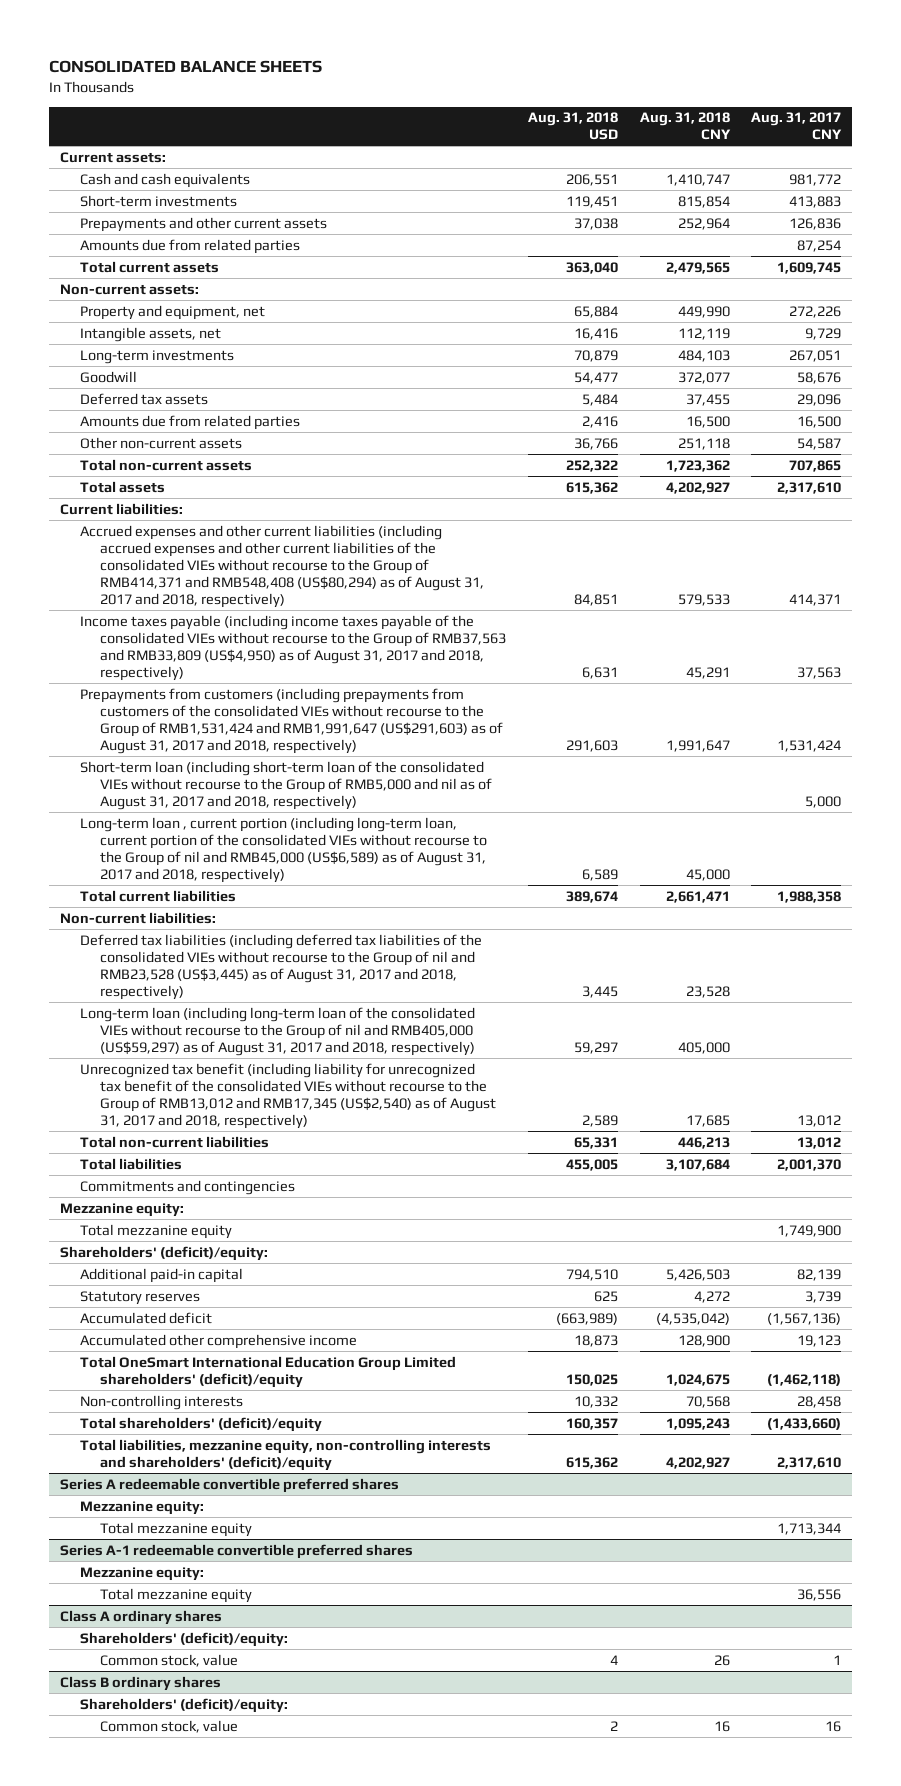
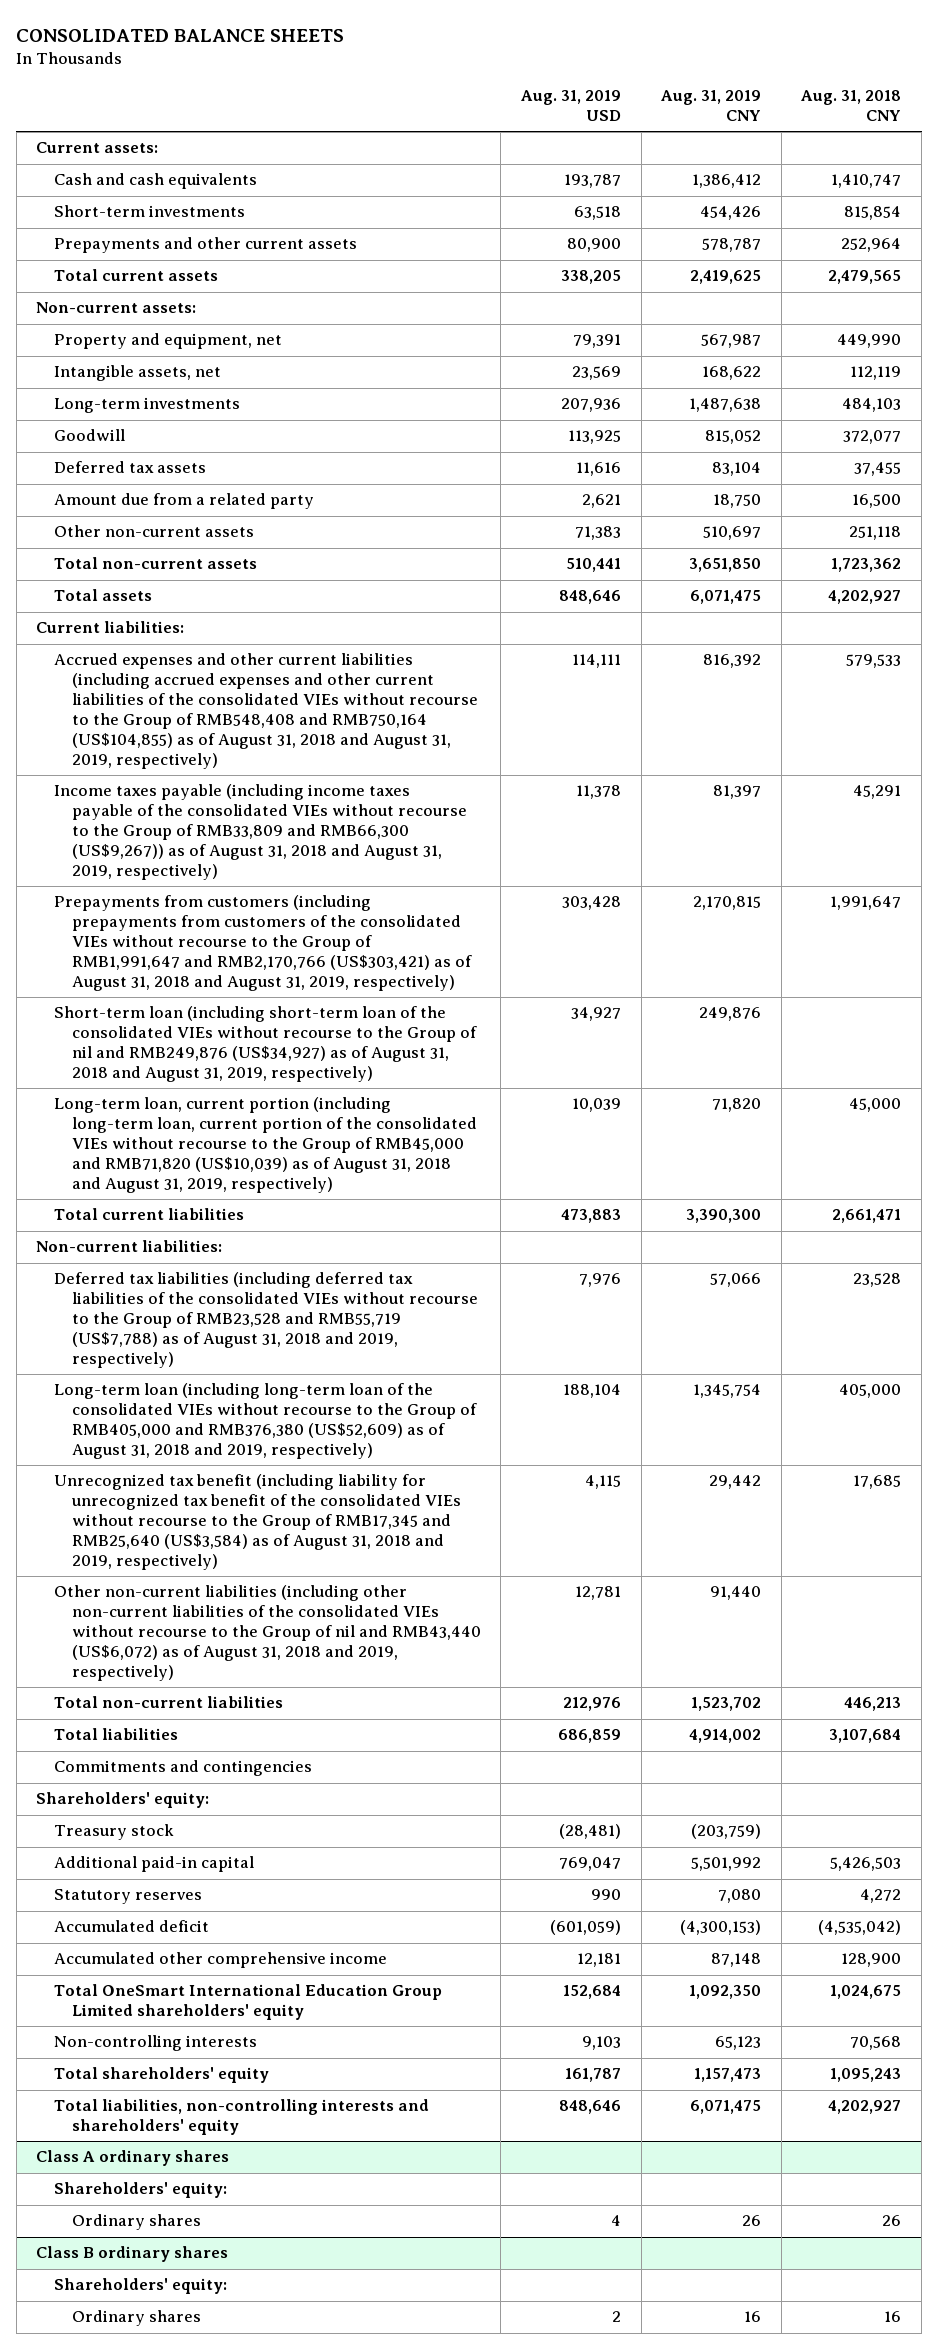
- | Aug. 31, 2018 USD | Aug. 31, 2018 CNY | Aug. 31, 2017 CNY
+ | Aug. 31, 2019 USD | Aug. 31, 2019 CNY | Aug. 31, 2018 CNY
- Amounts due from related parties | | | 87,254
- Amounts due from related parties | 2,416 | 16,500 | 16,500
+ Amount due from a related party | 2,621 | 18,750 | 16,500
- Accrued expenses and other current liabilities (including accrued expenses and other current liabilities of the consolidated VIEs without recourse to the Group of RMB414,371 and RMB548,408 (US$80,294) as of August 31, 2017 and 2018, respectively) | 84,851 | 579,533 | 414,371
- Income taxes payable (including income taxes payable of the consolidated VIEs without recourse to the Group of RMB37,563 and RMB33,809 (US$4,950) as of August 31, 2017 and 2018, respectively) | 6,631 | 45,291 | 37,563
- Prepayments from customers (including prepayments from customers of the consolidated VIEs without recourse to the Group of RMB1,531,424 and RMB1,991,647 (US$291,603) as of August 31, 2017 and 2018, respectively) | 291,603 | 1,991,647 | 1,531,424
- Short-term loan (including short-term loan of the consolidated VIEs without recourse to the Group of RMB5,000 and nil as of August 31, 2017 and 2018, respectively) | | | 5,000
- Long-term loan , current portion (including long-term loan, current portion of the consolidated VIEs without recourse to the Group of nil and RMB45,000 (US$6,589) as of August 31, 2017 and 2018, respectively) | 6,589 | 45,000 |
+ Accrued expenses and other current liabilities (including accrued expenses and other current liabilities of the consolidated VIEs without recourse to the Group of RMB548,408 and RMB750,164 (US$104,855) as of August 31, 2018 and August 31, 2019, respectively) | 114,111 | 816,392 | 579,533
+ Income taxes payable (including income taxes payable of the consolidated VIEs without recourse to the Group of RMB33,809 and RMB66,300 (US$9,267)) as of August 31, 2018 and August 31, 2019, respectively) | 11,378 | 81,397 | 45,291
+ Prepayments from customers (including prepayments from customers of the consolidated VIEs without recourse to the Group of RMB1,991,647 and RMB2,170,766 (US$303,421) as of August 31, 2018 and August 31, 2019, respectively) | 303,428 | 2,170,815 | 1,991,647
+ Short-term loan (including short-term loan of the consolidated VIEs without recourse to the Group of nil and RMB249,876 (US$34,927) as of August 31, 2018 and August 31, 2019, respectively) | 34,927 | 249,876 |
+ Long-term loan, current portion (including long-term loan, current portion of the consolidated VIEs without recourse to the Group of RMB45,000 and RMB71,820 (US$10,039) as of August 31, 2018 and August 31, 2019, respectively) | 10,039 | 71,820 | 45,000
- Deferred tax liabilities (including deferred tax liabilities of the consolidated VIEs without recourse to the Group of nil and RMB23,528 (US$3,445) as of August 31, 2017 and 2018, respectively) | 3,445 | 23,528 |
- Long-term loan (including long-term loan of the consolidated VIEs without recourse to the Group of nil and RMB405,000 (US$59,297) as of August 31, 2017 and 2018, respectively) | 59,297 | 405,000 |
- Unrecognized tax benefit (including liability for unrecognized tax benefit of the consolidated VIEs without recourse to the Group of RMB13,012 and RMB17,345 (US$2,540) as of August 31, 2017 and 2018, respectively) | 2,589 | 17,685 | 13,012
+ Deferred tax liabilities (including deferred tax liabilities of the consolidated VIEs without recourse to the Group of RMB23,528 and RMB55,719 (US$7,788) as of August 31, 2018 and 2019, respectively) | 7,976 | 57,066 | 23,528
+ Long-term loan (including long-term loan of the consolidated VIEs without recourse to the Group of RMB405,000 and RMB376,380 (US$52,609) as of August 31, 2018 and 2019, respectively) | 188,104 | 1,345,754 | 405,000
+ Unrecognized tax benefit (including liability for unrecognized tax benefit of the consolidated VIEs without recourse to the Group of RMB17,345 and RMB25,640 (US$3,584) as of August 31, 2018 and 2019, respectively) | 4,115 | 29,442 | 17,685
+ Other non-current liabilities (including other non-current liabilities of the consolidated VIEs without recourse to the Group of nil and RMB43,440 (US$6,072) as of August 31, 2018 and 2019, respectively) | 12,781 | 91,440 |
- Mezzanine equity:
- Total mezzanine equity | | | 1,749,900
- Shareholders' (deficit)/equity:
+ Shareholders' equity:
+ Treasury stock | (28,481) | (203,759) |
- Total OneSmart International Education Group Limited shareholders' (deficit)/equity | 150,025 | 1,024,675 | (1,462,118)
+ Total OneSmart International Education Group Limited shareholders' equity | 152,684 | 1,092,350 | 1,024,675
- Total shareholders' (deficit)/equity | 160,357 | 1,095,243 | (1,433,660)
- Total liabilities, mezzanine equity, non-controlling interests and shareholders' (deficit)/equity | 615,362 | 4,202,927 | 2,317,610
- Series A redeemable convertible preferred shares
- Mezzanine equity:
- Total mezzanine equity | | | 1,713,344
- Series A-1 redeemable convertible preferred shares
- Mezzanine equity:
- Total mezzanine equity | | | 36,556
+ Total shareholders' equity | 161,787 | 1,157,473 | 1,095,243
+ Total liabilities, non-controlling interests and shareholders' equity | 848,646 | 6,071,475 | 4,202,927
@ Class A ordinary shares
- Shareholders' (deficit)/equity:
- Common stock, value | 4 | 26 | 1
+ Shareholders' equity:
+ Ordinary shares | 4 | 26 | 26
@ Class B ordinary shares
- Shareholders' (deficit)/equity:
- Common stock, value | 2 | 16 | 16
+ Shareholders' equity:
+ Ordinary shares | 2 | 16 | 16

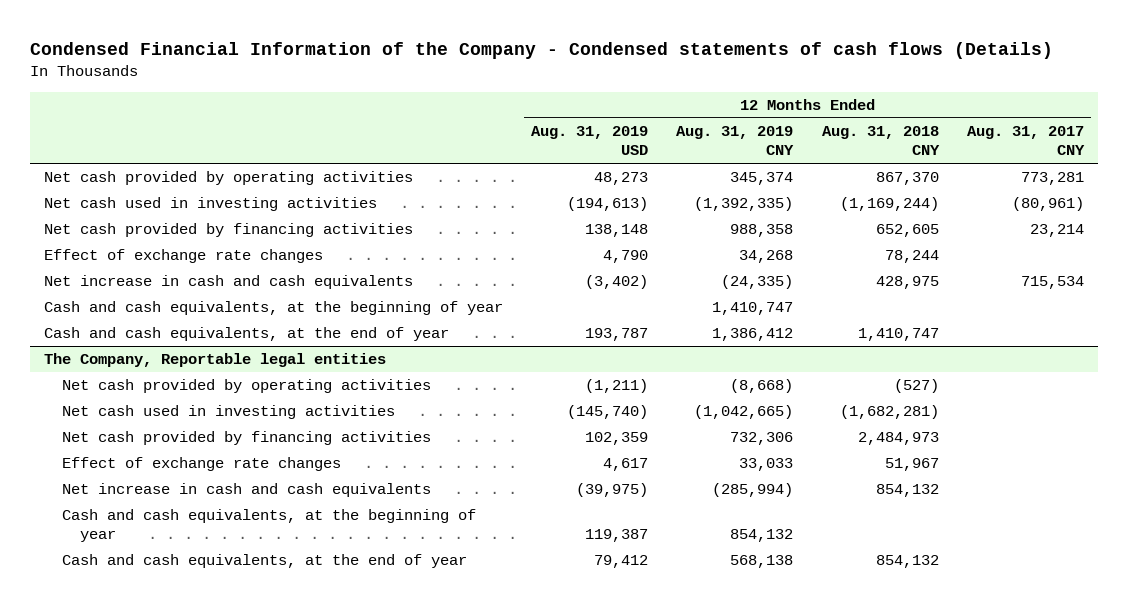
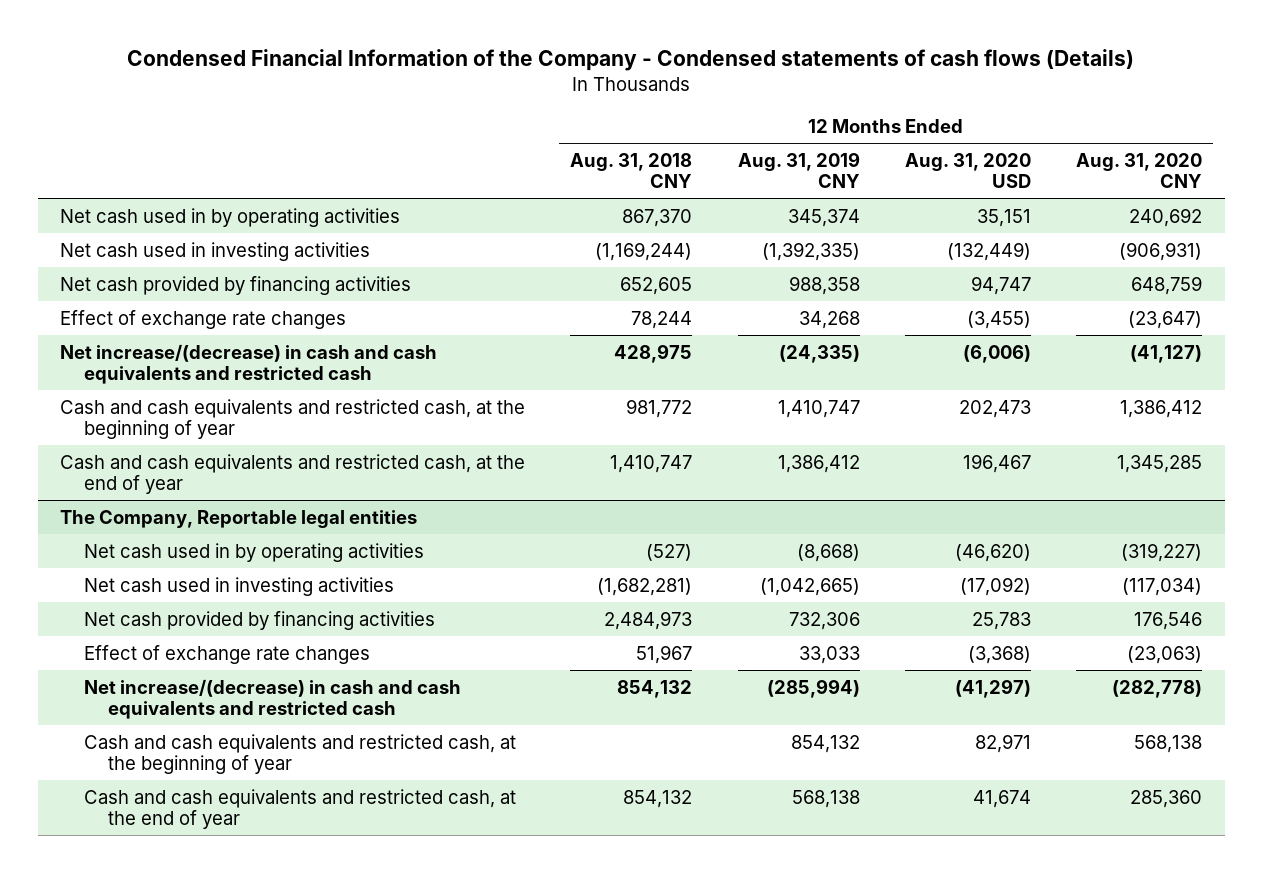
- | 12 Months Ended Aug. 31, 2019 USD | 12 Months Ended Aug. 31, 2019 CNY | 12 Months Ended Aug. 31, 2018 CNY | 12 Months Ended Aug. 31, 2017 CNY
+ | 12 Months Ended Aug. 31, 2018 CNY | 12 Months Ended Aug. 31, 2019 CNY | 12 Months Ended Aug. 31, 2020 USD | 12 Months Ended Aug. 31, 2020 CNY
- Net cash provided by operating activities | 48,273 | 345,374 | 867,370 | 773,281
+ Net cash used in by operating activities | 867,370 | 345,374 | 35,151 | 240,692
- Net increase in cash and cash equivalents | (3,402) | (24,335) | 428,975 | 715,534
- Cash and cash equivalents, at the beginning of year | | 1,410,747 | |
- Cash and cash equivalents, at the end of year | 193,787 | 1,386,412 | 1,410,747 |
+ Net increase/(decrease) in cash and cash equivalents and restricted cash | 428,975 | (24,335) | (6,006) | (41,127)
+ Cash and cash equivalents and restricted cash, at the beginning of year | 981,772 | 1,410,747 | 202,473 | 1,386,412
+ Cash and cash equivalents and restricted cash, at the end of year | 1,410,747 | 1,386,412 | 196,467 | 1,345,285
@ The Company, Reportable legal entities
- Net cash provided by operating activities | (1,211) | (8,668) | (527) |
+ Net cash used in by operating activities | (527) | (8,668) | (46,620) | (319,227)
- Net increase in cash and cash equivalents | (39,975) | (285,994) | 854,132 |
- Cash and cash equivalents, at the beginning of year | 119,387 | 854,132 | |
- Cash and cash equivalents, at the end of year | 79,412 | 568,138 | 854,132 |
+ Net increase/(decrease) in cash and cash equivalents and restricted cash | 854,132 | (285,994) | (41,297) | (282,778)
+ Cash and cash equivalents and restricted cash, at the beginning of year | | 854,132 | 82,971 | 568,138
+ Cash and cash equivalents and restricted cash, at the end of year | 854,132 | 568,138 | 41,674 | 285,360

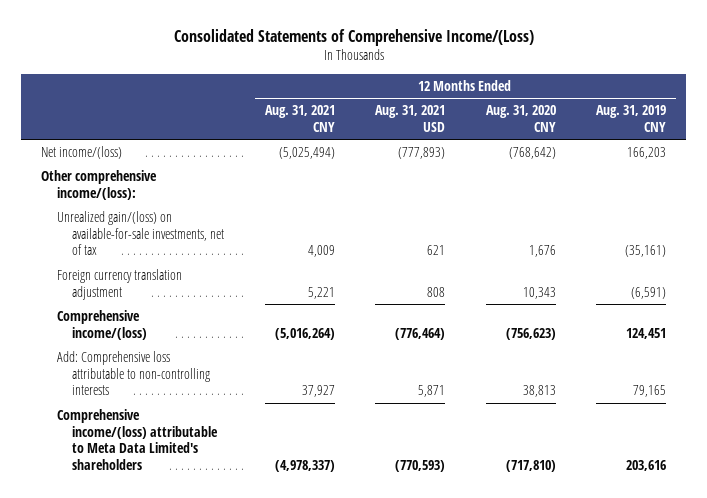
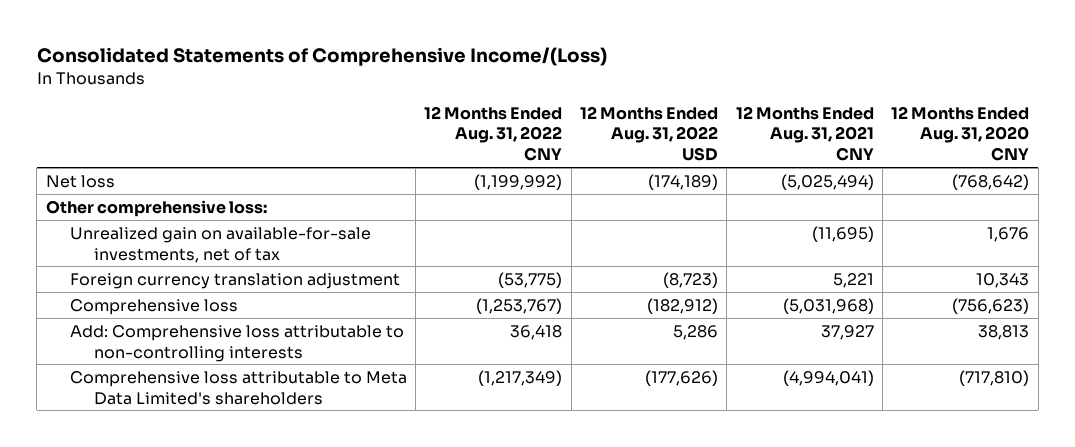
- | 12 Months Ended Aug. 31, 2021 CNY | 12 Months Ended Aug. 31, 2021 USD | 12 Months Ended Aug. 31, 2020 CNY | 12 Months Ended Aug. 31, 2019 CNY
+ | 12 Months Ended Aug. 31, 2022 CNY | 12 Months Ended Aug. 31, 2022 USD | 12 Months Ended Aug. 31, 2021 CNY | 12 Months Ended Aug. 31, 2020 CNY
- Net income/(loss) | (5,025,494) | (777,893) | (768,642) | 166,203
- Other comprehensive income/(loss):
- Unrealized gain/(loss) on available-for-sale investments, net of tax | 4,009 | 621 | 1,676 | (35,161)
+ Net loss | (1,199,992) | (174,189) | (5,025,494) | (768,642)
+ Other comprehensive loss:
+ Unrealized gain on available-for-sale investments, net of tax | | | (11,695) | 1,676
- Comprehensive income/(loss) | (5,016,264) | (776,464) | (756,623) | 124,451
+ Comprehensive loss | (1,253,767) | (182,912) | (5,031,968) | (756,623)
- Comprehensive income/(loss) attributable to Meta Data Limited's shareholders | (4,978,337) | (770,593) | (717,810) | 203,616
+ Comprehensive loss attributable to Meta Data Limited's shareholders | (1,217,349) | (177,626) | (4,994,041) | (717,810)

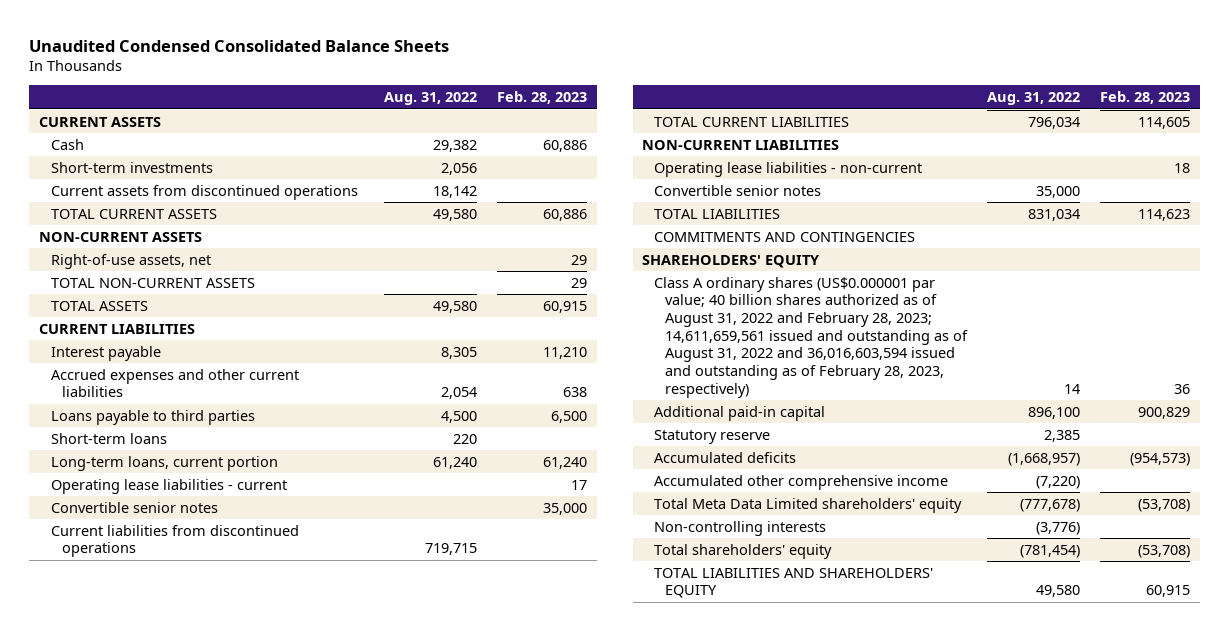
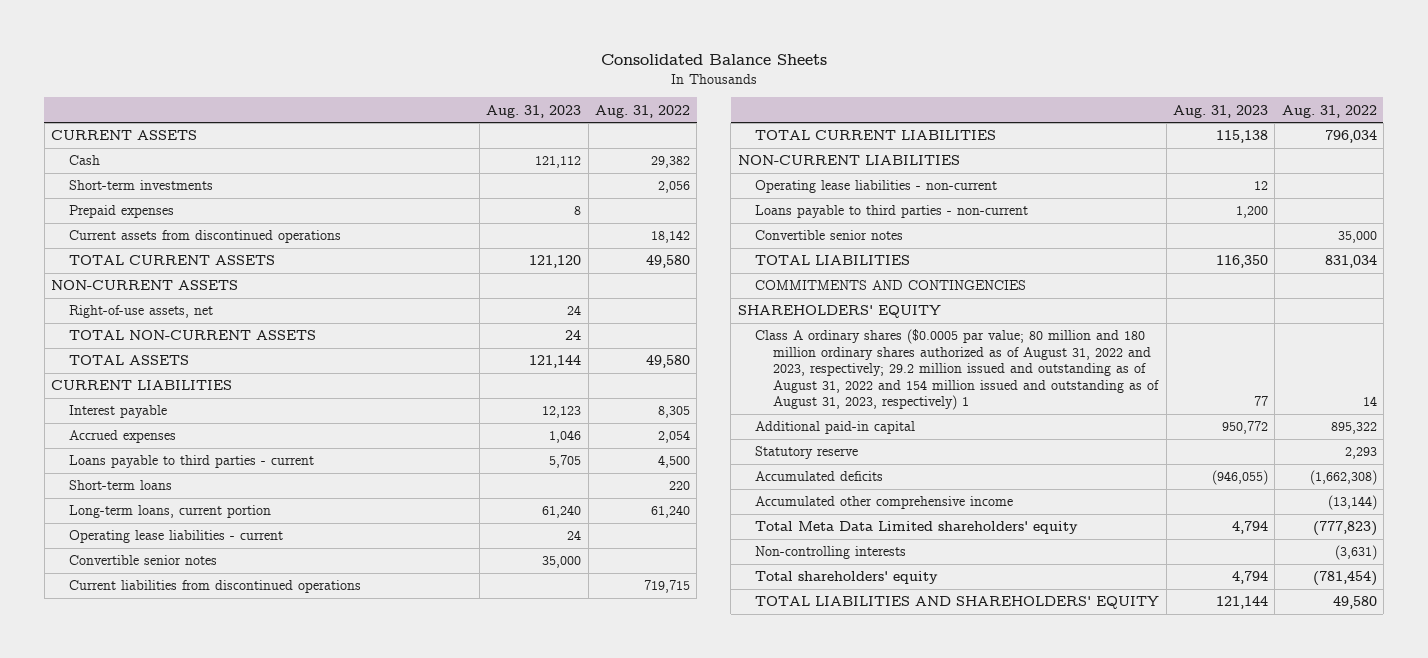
- Unaudited Condensed Consolidated Balance Sheets
+ Consolidated Balance Sheets
- | Aug. 31, 2022 | Feb. 28, 2023
+ | Aug. 31, 2023 | Aug. 31, 2022
+ Prepaid expenses | 8 |
- Accrued expenses and other current liabilities | 2,054 | 638
- Loans payable to third parties | 4,500 | 6,500
+ Accrued expenses | 1,046 | 2,054
+ Loans payable to third parties - current | 5,705 | 4,500
+ Loans payable to third parties - non-current | 1,200 |
- Class A ordinary shares (US$0.000001 par value; 40 billion shares authorized as of August 31, 2022 and February 28, 2023; 14,611,659,561 issued and outstanding as of August 31, 2022 and 36,016,603,594 issued and outstanding as of February 28, 2023, respectively) | 14 | 36
- Additional paid-in capital | 896,100 | 900,829
- Statutory reserve | 2,385 |
- Accumulated deficits | (1,668,957) | (954,573)
- Accumulated other comprehensive income | (7,220) |
- Total Meta Data Limited shareholders' equity | (777,678) | (53,708)
- Non-controlling interests | (3,776) |
+ Class A ordinary shares ($0.0005 par value; 80 million and 180 million ordinary shares authorized as of August 31, 2022 and 2023, respectively; 29.2 million issued and outstanding as of August 31, 2022 and 154 million issued and outstanding as of August 31, 2023, respectively) 1 | 77 | 14
+ Additional paid-in capital | 950,772 | 895,322
+ Statutory reserve | | 2,293
+ Accumulated deficits | (946,055) | (1,662,308)
+ Accumulated other comprehensive income | | (13,144)
+ Total Meta Data Limited shareholders' equity | 4,794 | (777,823)
+ Non-controlling interests | | (3,631)

